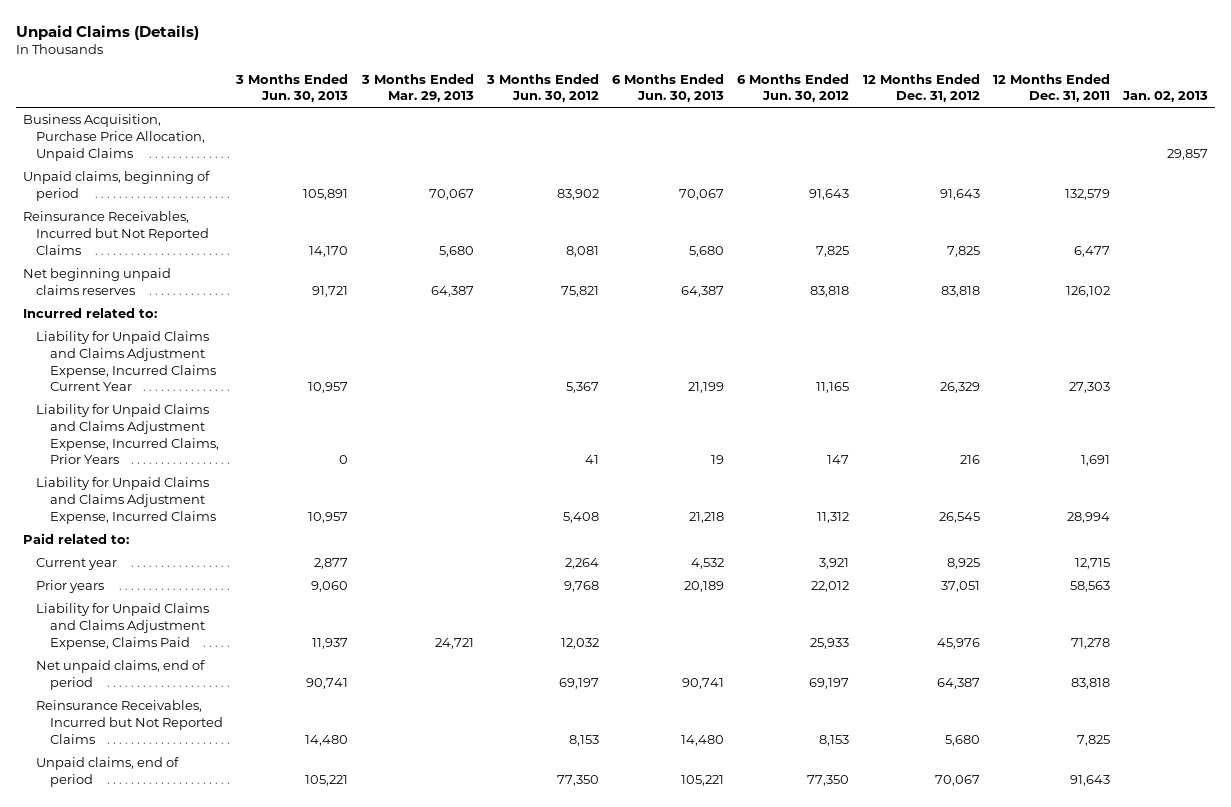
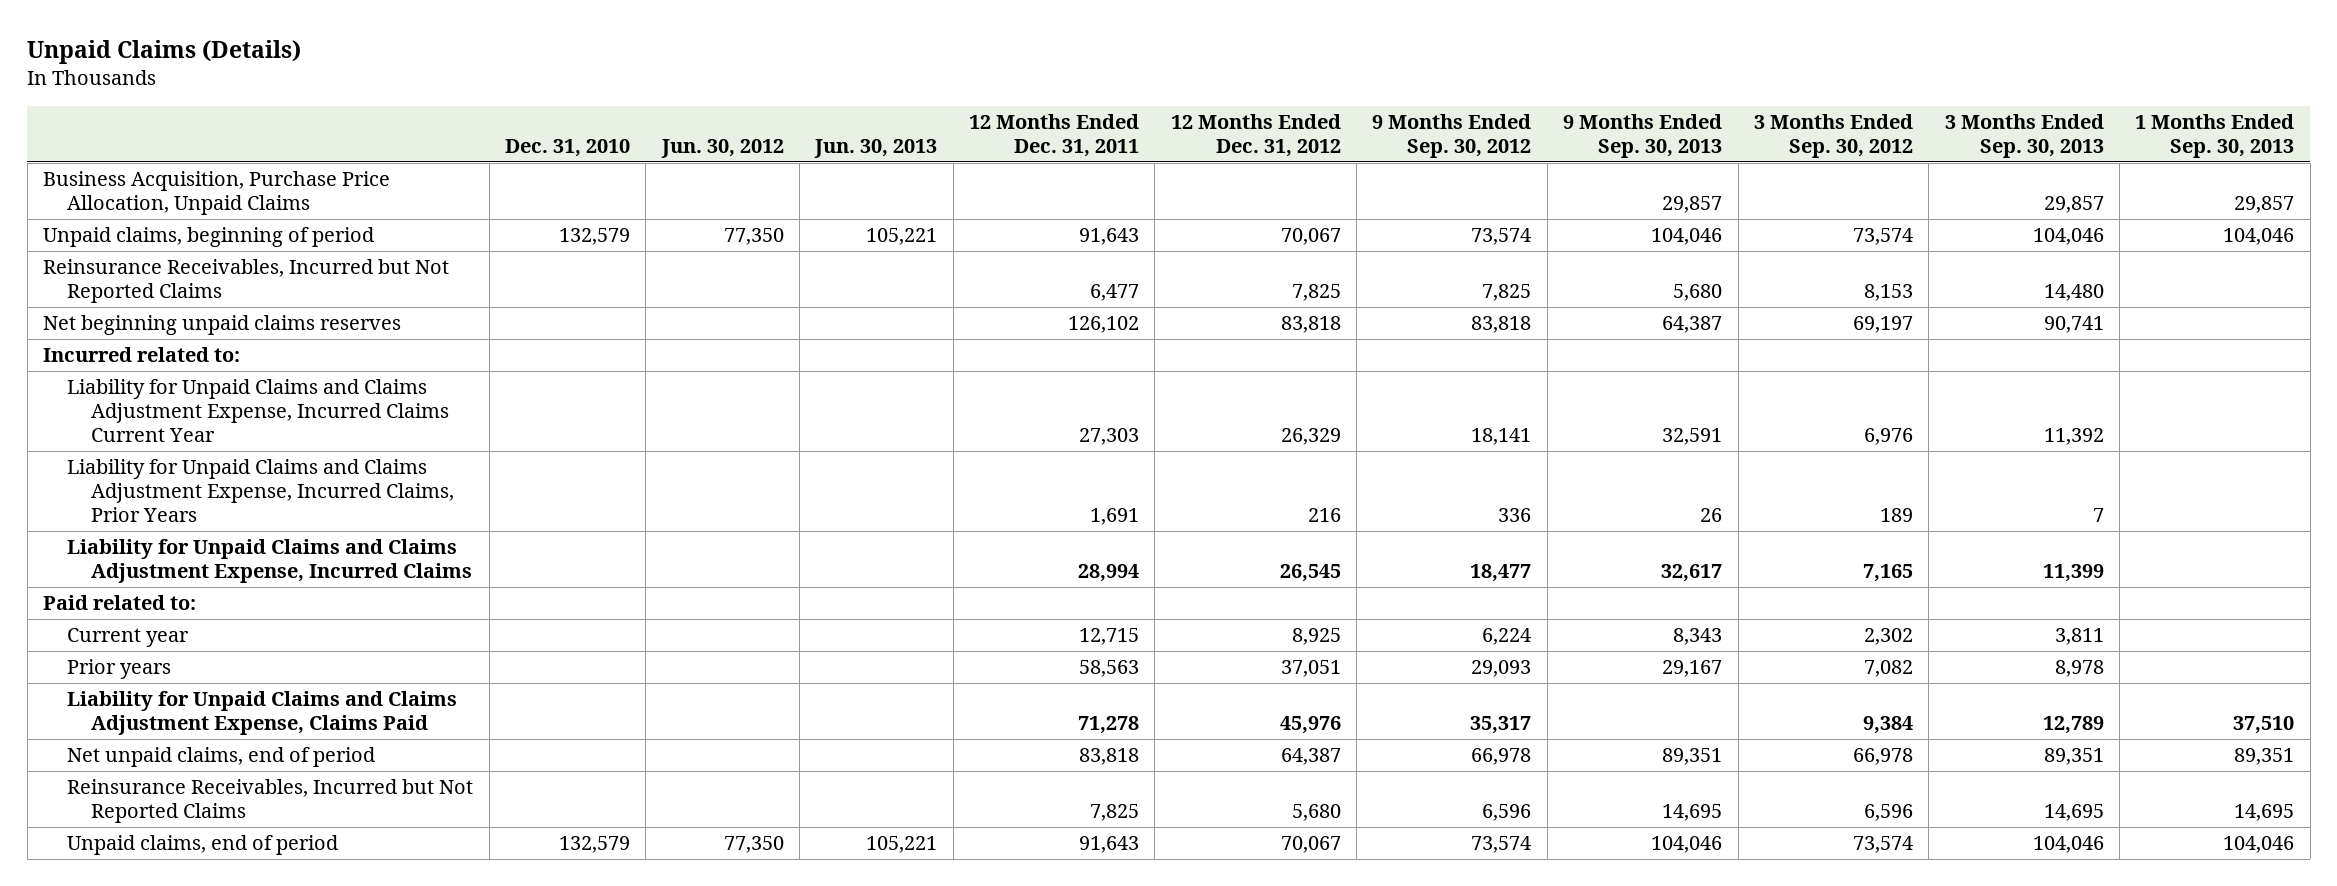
- | 3 Months Ended Jun. 30, 2013 | 3 Months Ended Mar. 29, 2013 | 3 Months Ended Jun. 30, 2012 | 6 Months Ended Jun. 30, 2013 | 6 Months Ended Jun. 30, 2012 | 12 Months Ended Dec. 31, 2012 | 12 Months Ended Dec. 31, 2011 | Jan. 02, 2013
+ | Dec. 31, 2010 | Jun. 30, 2012 | Jun. 30, 2013 | 12 Months Ended Dec. 31, 2011 | 12 Months Ended Dec. 31, 2012 | 9 Months Ended Sep. 30, 2012 | 9 Months Ended Sep. 30, 2013 | 3 Months Ended Sep. 30, 2012 | 3 Months Ended Sep. 30, 2013 | 1 Months Ended Sep. 30, 2013
- Unpaid claims, beginning of period | 105,891 | 70,067 | 83,902 | 70,067 | 91,643 | 91,643 | 132,579 |
+ Unpaid claims, beginning of period | 132,579 | 77,350 | 105,221 | 91,643 | 70,067 | 73,574 | 104,046 | 73,574 | 104,046 | 104,046

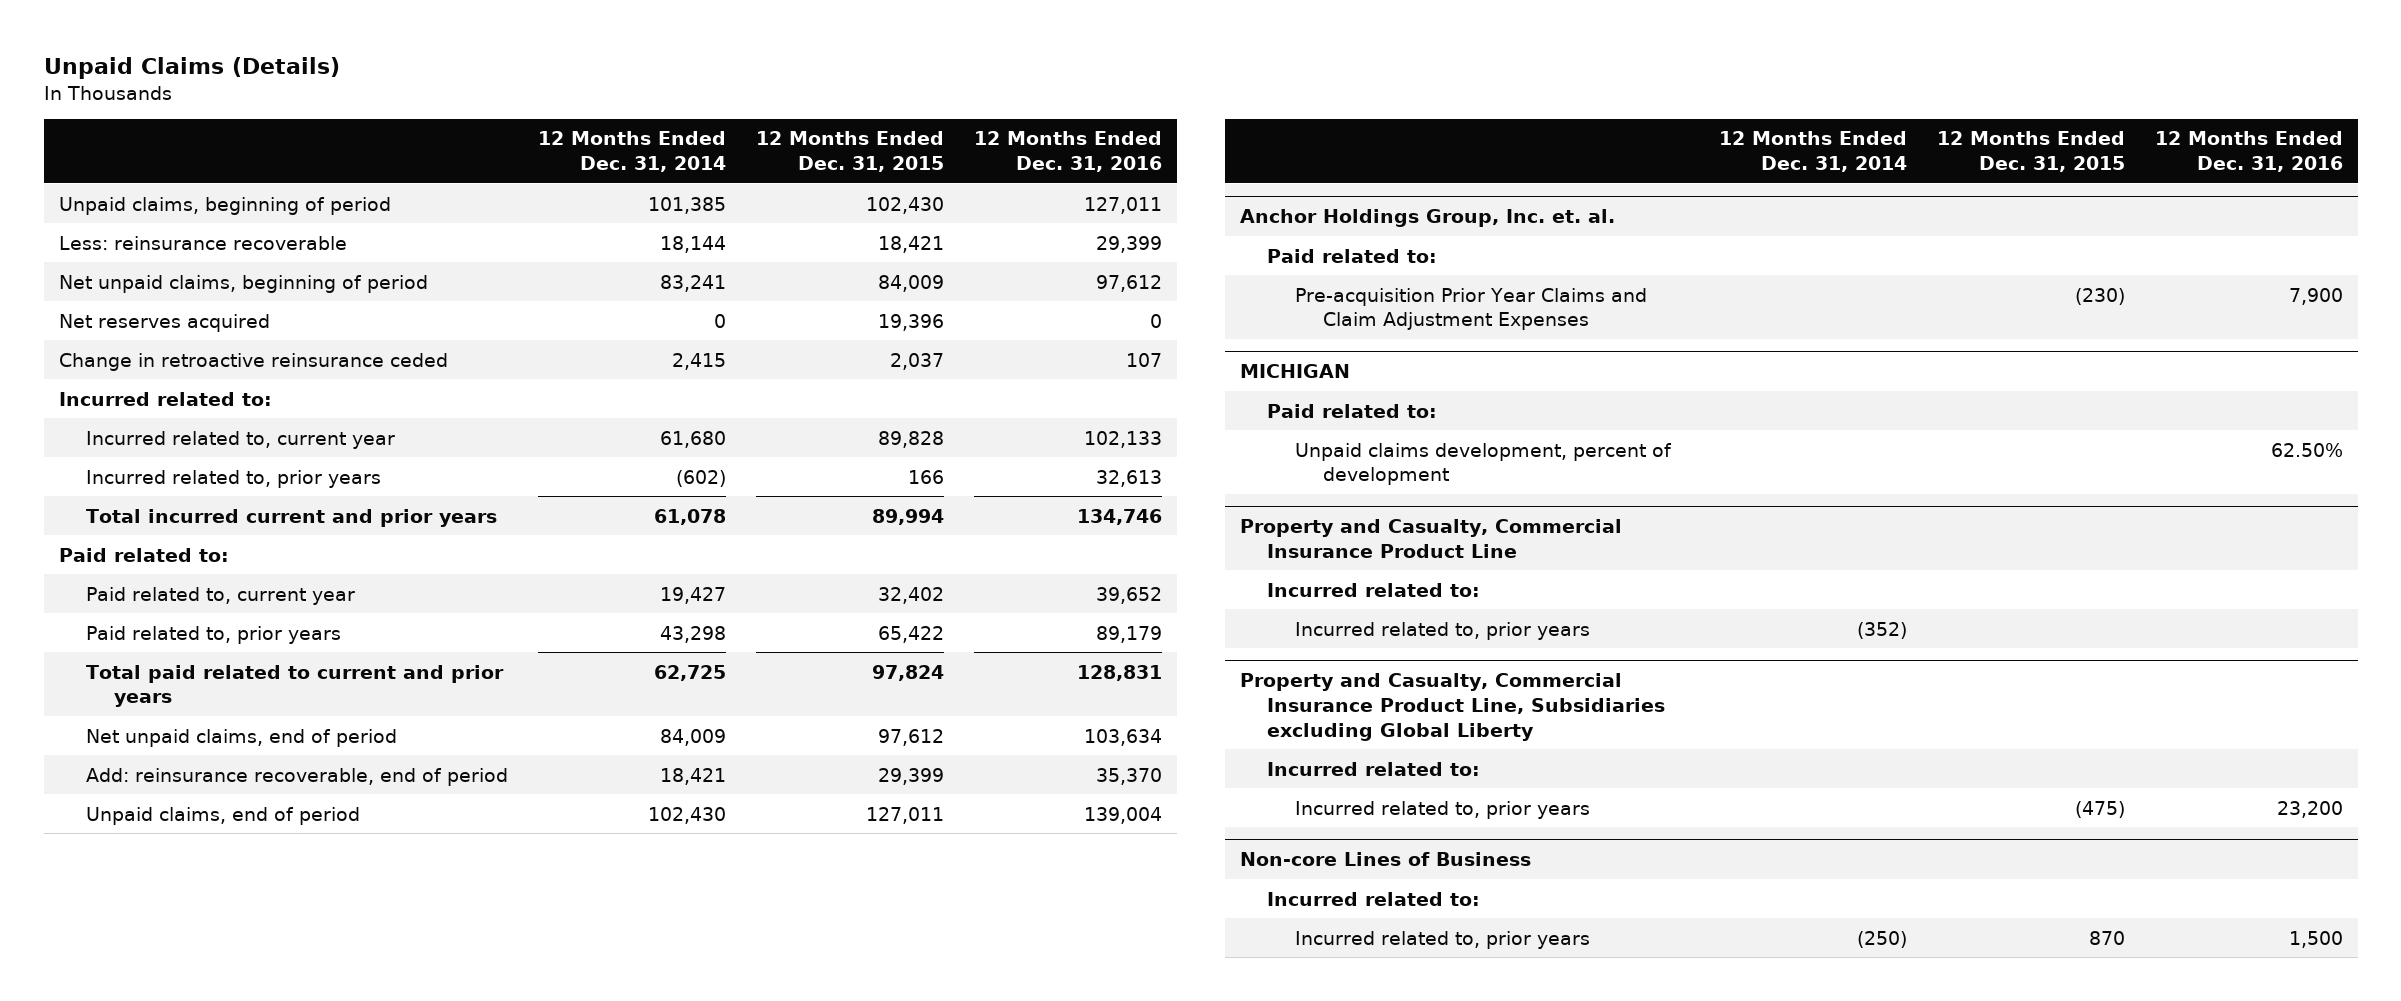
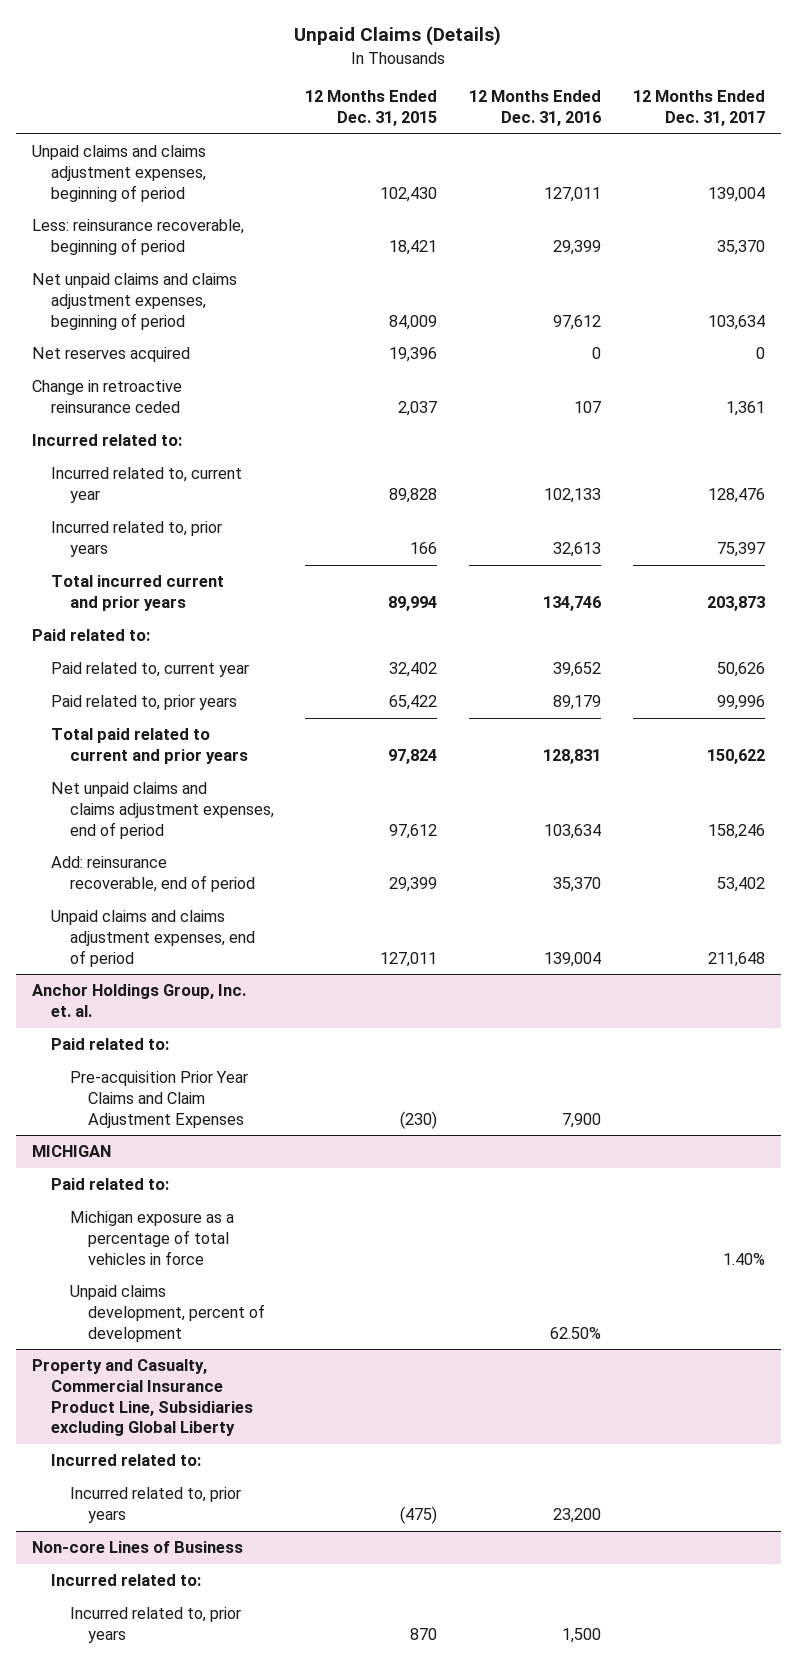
- | 12 Months Ended Dec. 31, 2014 | 12 Months Ended Dec. 31, 2015 | 12 Months Ended Dec. 31, 2016
+ | 12 Months Ended Dec. 31, 2015 | 12 Months Ended Dec. 31, 2016 | 12 Months Ended Dec. 31, 2017
- Unpaid claims, beginning of period | 101,385 | 102,430 | 127,011
- Less: reinsurance recoverable | 18,144 | 18,421 | 29,399
- Net unpaid claims, beginning of period | 83,241 | 84,009 | 97,612
+ Unpaid claims and claims adjustment expenses, beginning of period | 102,430 | 127,011 | 139,004
+ Less: reinsurance recoverable, beginning of period | 18,421 | 29,399 | 35,370
+ Net unpaid claims and claims adjustment expenses, beginning of period | 84,009 | 97,612 | 103,634
- Net unpaid claims, end of period | 84,009 | 97,612 | 103,634
+ Net unpaid claims and claims adjustment expenses, end of period | 97,612 | 103,634 | 158,246
- Unpaid claims, end of period | 102,430 | 127,011 | 139,004
+ Unpaid claims and claims adjustment expenses, end of period | 127,011 | 139,004 | 211,648
@ MICHIGAN
+ Michigan exposure as a percentage of total vehicles in force | | | 1.40%
- Property and Casualty, Commercial Insurance Product Line
- Incurred related to:
- Incurred related to, prior years | (352) | |

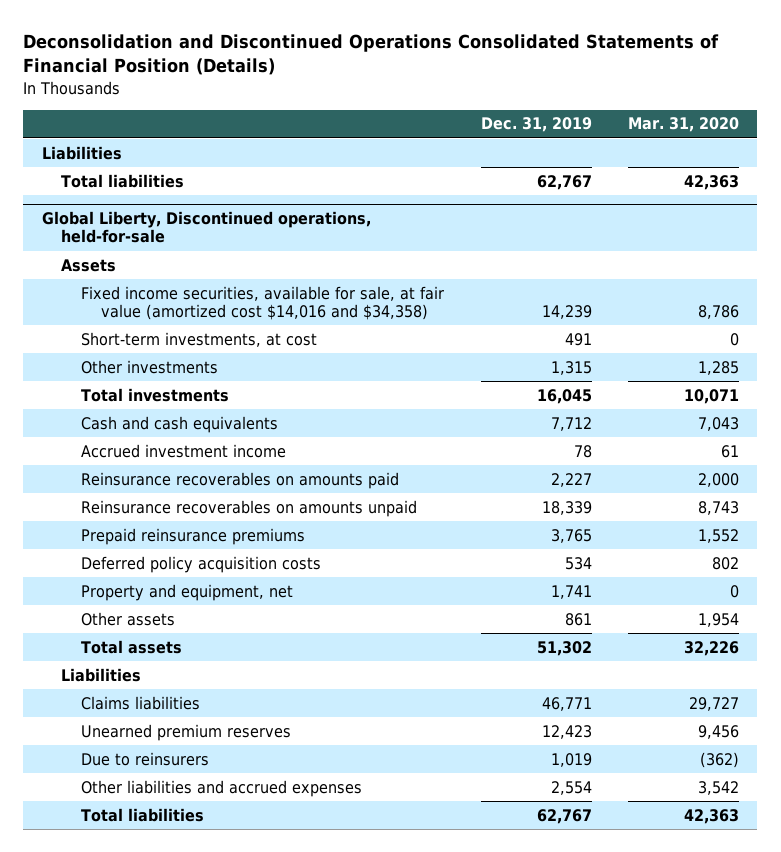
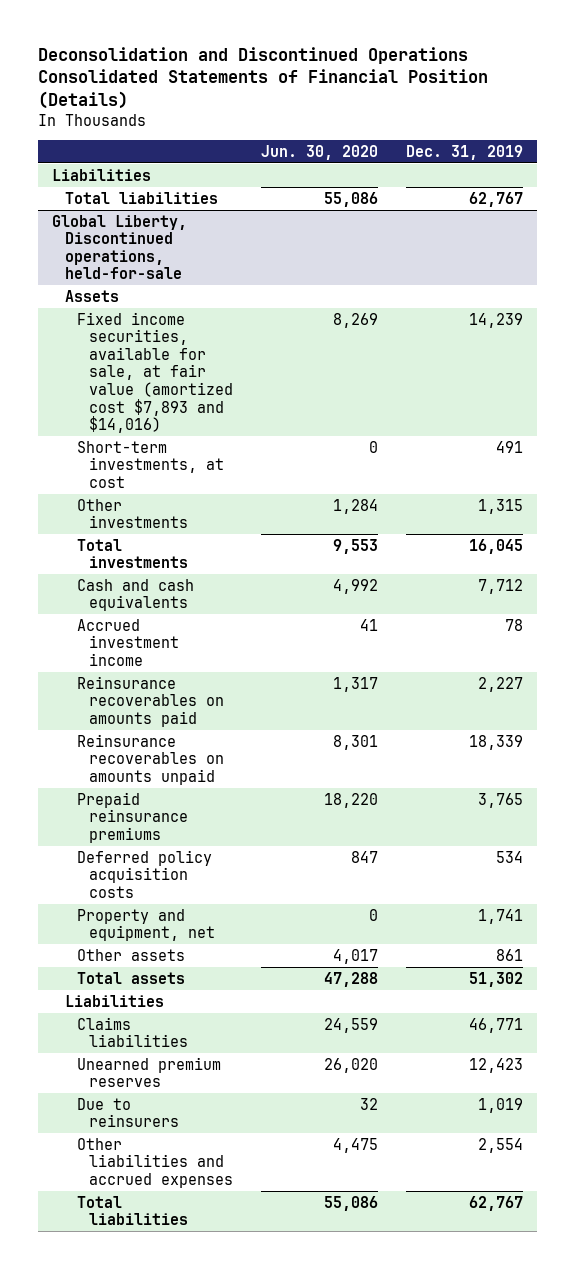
- | Dec. 31, 2019 | Mar. 31, 2020
+ | Jun. 30, 2020 | Dec. 31, 2019
@ Global Liberty, Discontinued operations, held-for-sale
- Fixed income securities, available for sale, at fair value (amortized cost $14,016 and $34,358) | 14,239 | 8,786
+ Fixed income securities, available for sale, at fair value (amortized cost $7,893 and $14,016) | 8,269 | 14,239

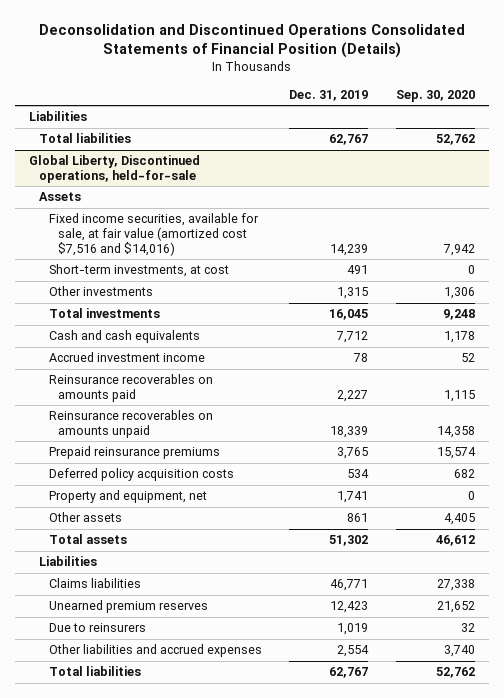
- | Jun. 30, 2020 | Dec. 31, 2019
+ | Dec. 31, 2019 | Sep. 30, 2020
@ Global Liberty, Discontinued operations, held-for-sale
- Fixed income securities, available for sale, at fair value (amortized cost $7,893 and $14,016) | 8,269 | 14,239
+ Fixed income securities, available for sale, at fair value (amortized cost $7,516 and $14,016) | 14,239 | 7,942

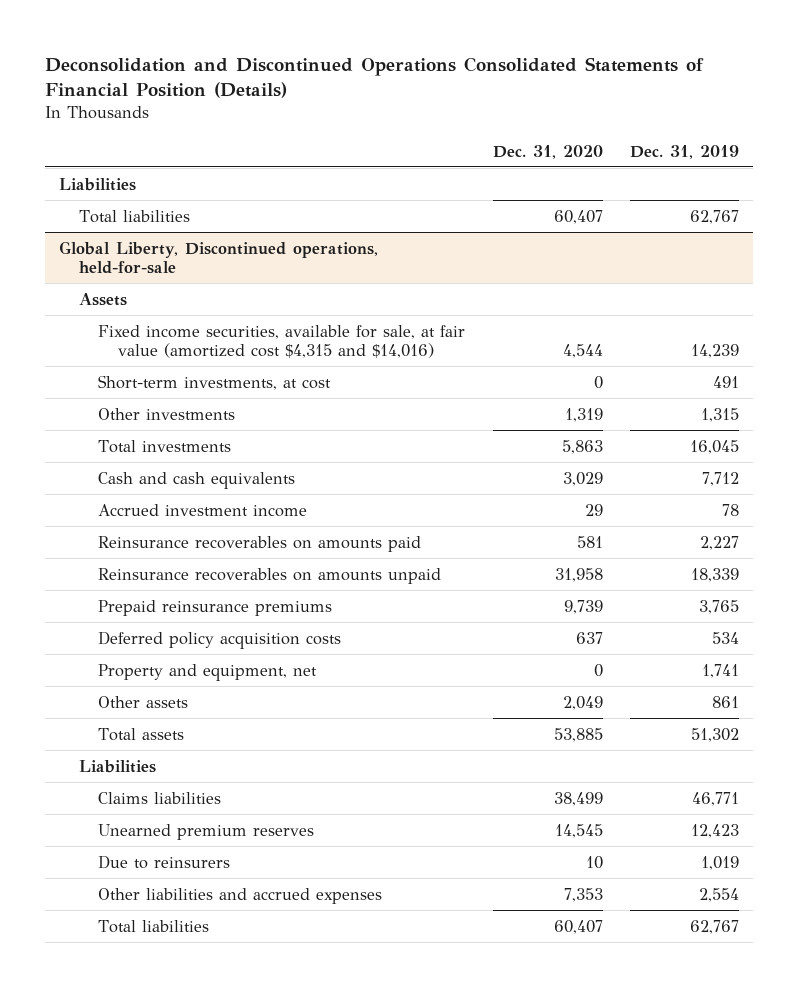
- | Dec. 31, 2019 | Sep. 30, 2020
+ | Dec. 31, 2020 | Dec. 31, 2019
@ Global Liberty, Discontinued operations, held-for-sale
- Fixed income securities, available for sale, at fair value (amortized cost $7,516 and $14,016) | 14,239 | 7,942
+ Fixed income securities, available for sale, at fair value (amortized cost $4,315 and $14,016) | 4,544 | 14,239

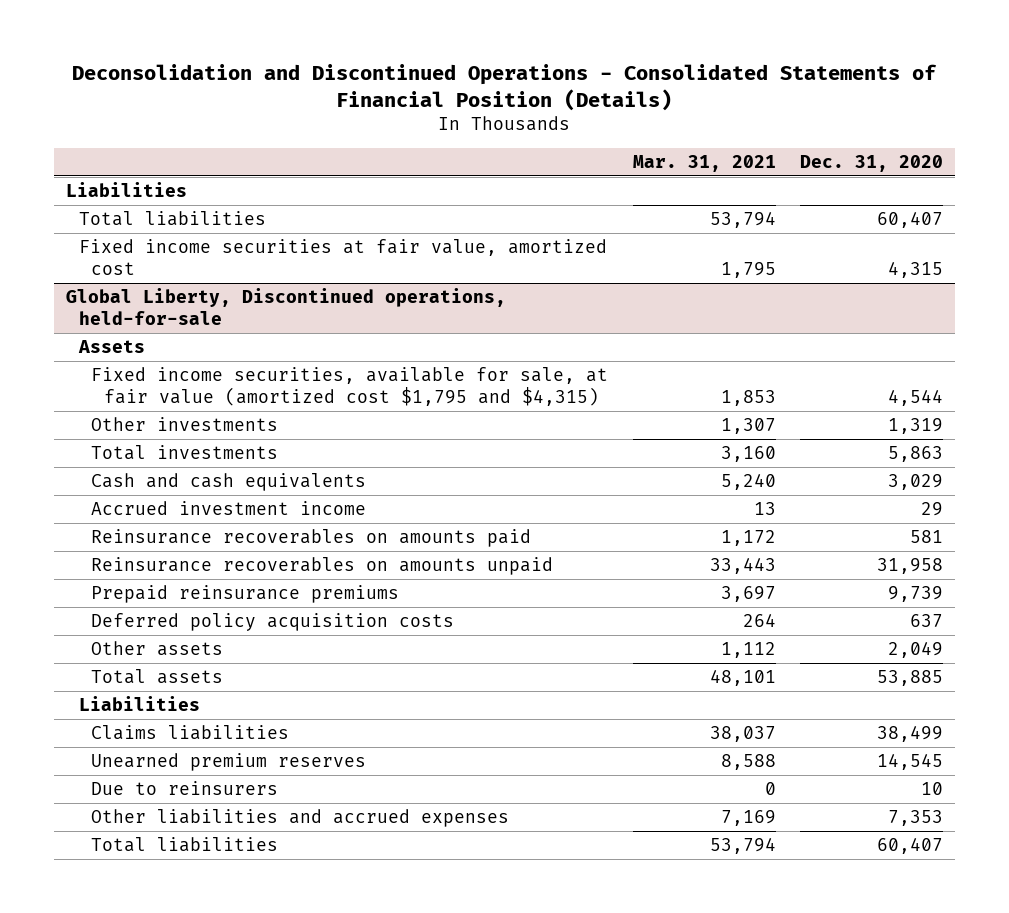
- Deconsolidation and Discontinued Operations Consolidated Statements of Financial Position (Details)
+ Deconsolidation and Discontinued Operations - Consolidated Statements of Financial Position (Details)
- | Dec. 31, 2020 | Dec. 31, 2019
+ | Mar. 31, 2021 | Dec. 31, 2020
+ Fixed income securities at fair value, amortized cost | 1,795 | 4,315
@ Global Liberty, Discontinued operations, held-for-sale
- Fixed income securities, available for sale, at fair value (amortized cost $4,315 and $14,016) | 4,544 | 14,239
- Short-term investments, at cost | 0 | 491
+ Fixed income securities, available for sale, at fair value (amortized cost $1,795 and $4,315) | 1,853 | 4,544
- Property and equipment, net | 0 | 1,741

